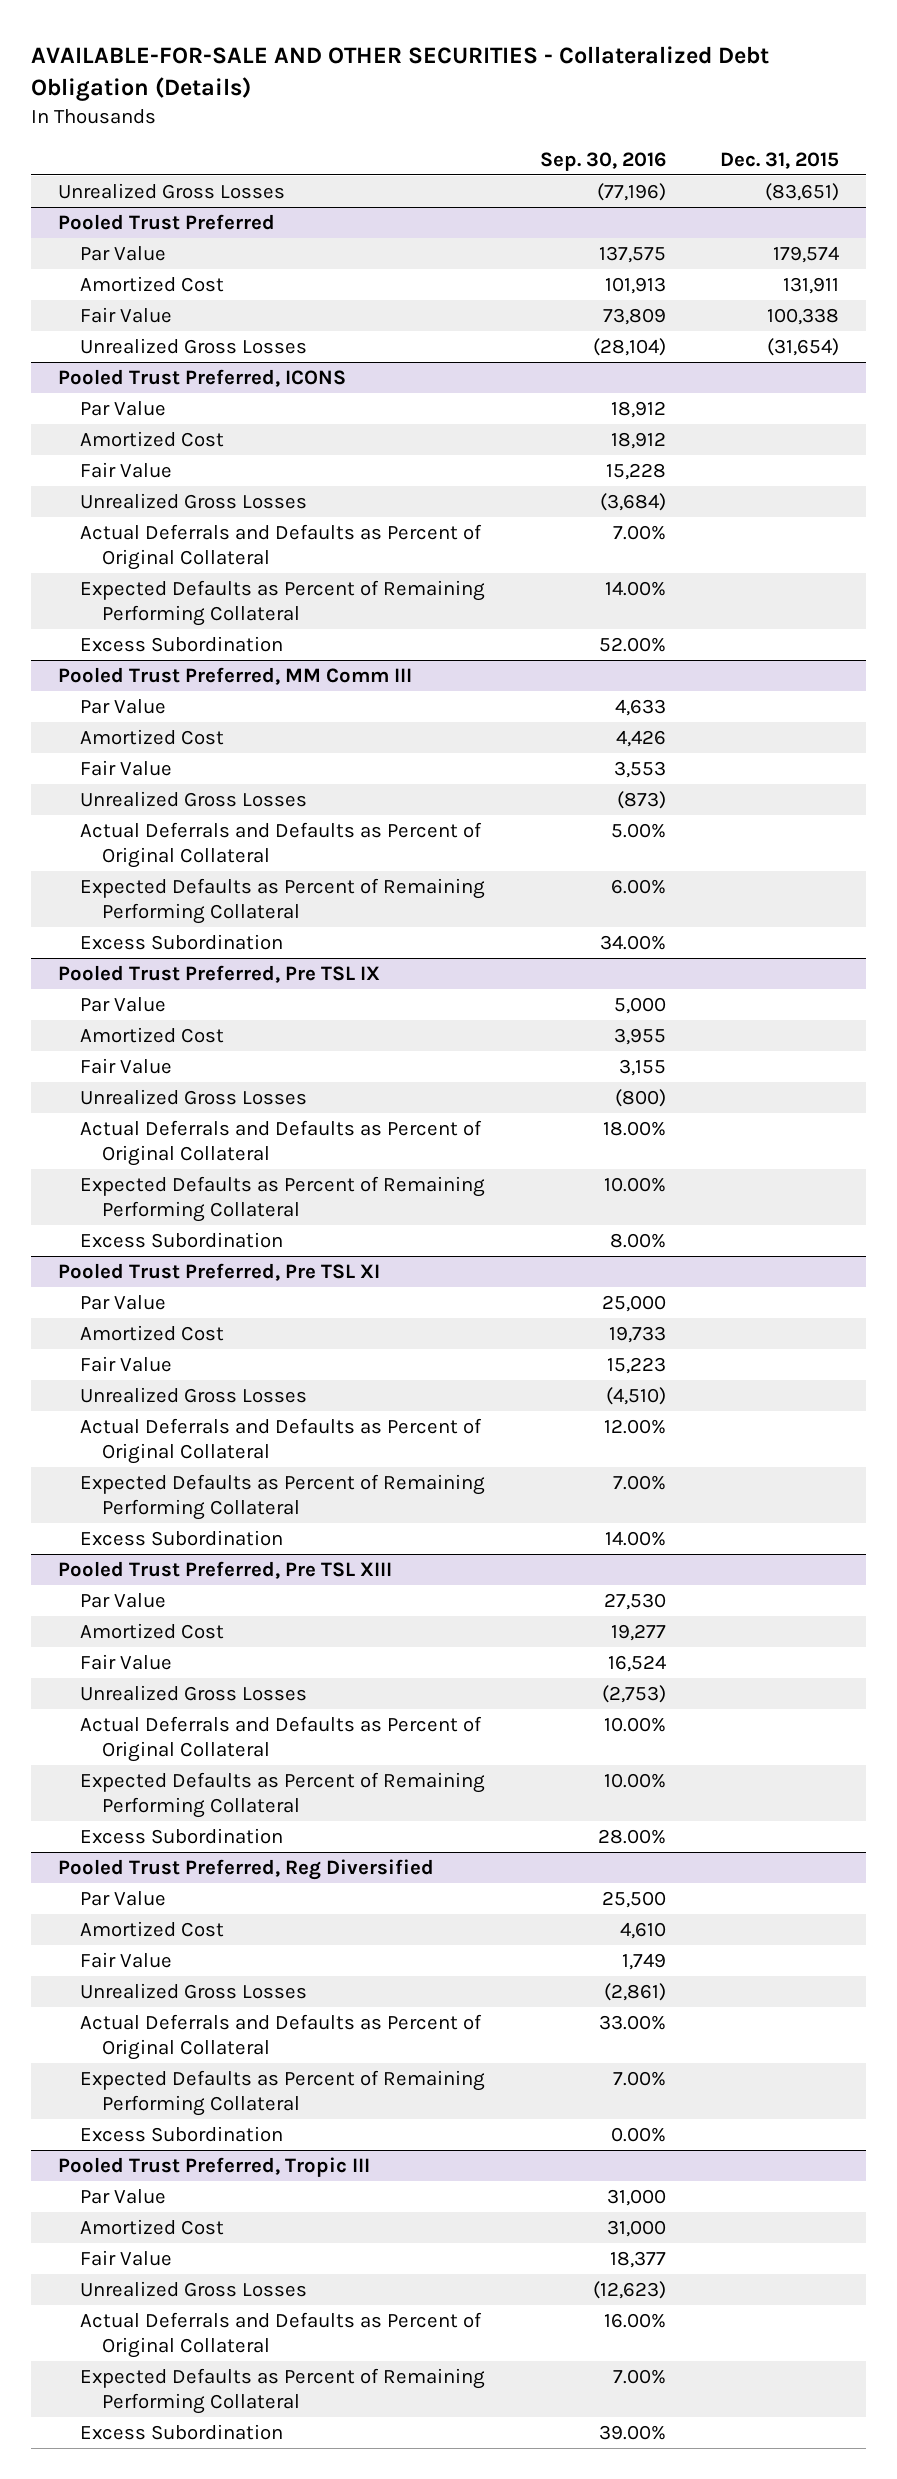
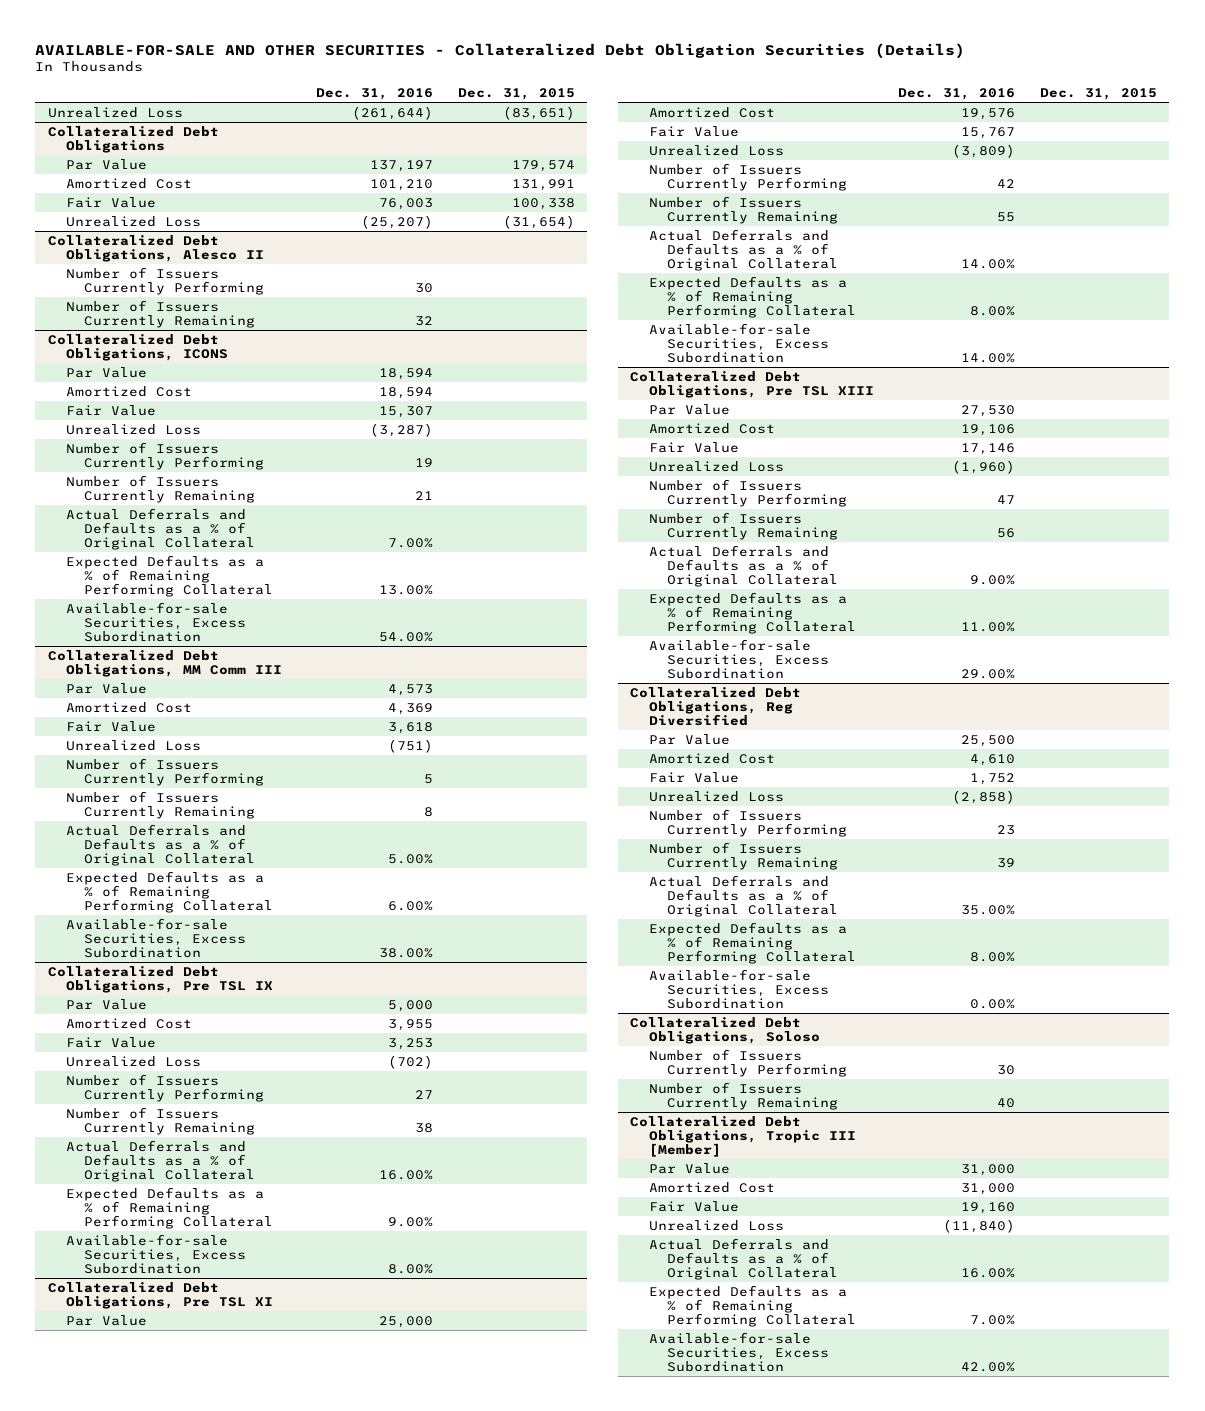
- AVAILABLE-FOR-SALE AND OTHER SECURITIES - Collateralized Debt Obligation (Details)
+ AVAILABLE-FOR-SALE AND OTHER SECURITIES - Collateralized Debt Obligation Securities (Details)
- | Sep. 30, 2016 | Dec. 31, 2015
+ | Dec. 31, 2016 | Dec. 31, 2015
- Unrealized Gross Losses | (77,196) | (83,651)
- Pooled Trust Preferred
+ Unrealized Loss | (261,644) | (83,651)
+ Collateralized Debt Obligations
- Amortized Cost | 101,913 | 131,911
+ Amortized Cost | 101,210 | 131,991
- Unrealized Gross Losses | (28,104) | (31,654)
- Pooled Trust Preferred, ICONS
- Par Value | 18,912 |
- Amortized Cost | 18,912 |
- Fair Value | 15,228 |
- Unrealized Gross Losses | (3,684) |
- Actual Deferrals and Defaults as Percent of Original Collateral | 7.00% |
- Expected Defaults as Percent of Remaining Performing Collateral | 14.00% |
- Excess Subordination | 52.00% |
- Pooled Trust Preferred, MM Comm III
- Par Value | 4,633 |
- Amortized Cost | 4,426 |
- Fair Value | 3,553 |
- Unrealized Gross Losses | (873) |
- Actual Deferrals and Defaults as Percent of Original Collateral | 5.00% |
- Expected Defaults as Percent of Remaining Performing Collateral | 6.00% |
- Excess Subordination | 34.00% |
- Pooled Trust Preferred, Pre TSL IX
- Par Value | 5,000 |
- Amortized Cost | 3,955 |
- Fair Value | 3,155 |
- Unrealized Gross Losses | (800) |
- Actual Deferrals and Defaults as Percent of Original Collateral | 18.00% |
- Expected Defaults as Percent of Remaining Performing Collateral | 10.00% |
- Excess Subordination | 8.00% |
- Pooled Trust Preferred, Pre TSL XI
- Par Value | 25,000 |
- Amortized Cost | 19,733 |
- Fair Value | 15,223 |
- Unrealized Gross Losses | (4,510) |
- Actual Deferrals and Defaults as Percent of Original Collateral | 12.00% |
- Expected Defaults as Percent of Remaining Performing Collateral | 7.00% |
- Excess Subordination | 14.00% |
- Pooled Trust Preferred, Pre TSL XIII
- Par Value | 27,530 |
- Amortized Cost | 19,277 |
- Fair Value | 16,524 |
- Unrealized Gross Losses | (2,753) |
- Actual Deferrals and Defaults as Percent of Original Collateral | 10.00% |
- Expected Defaults as Percent of Remaining Performing Collateral | 10.00% |
- Excess Subordination | 28.00% |
- Pooled Trust Preferred, Reg Diversified
- Par Value | 25,500 |
- Amortized Cost | 4,610 |
- Fair Value | 1,749 |
- Unrealized Gross Losses | (2,861) |
- Actual Deferrals and Defaults as Percent of Original Collateral | 33.00% |
- Expected Defaults as Percent of Remaining Performing Collateral | 7.00% |
- Excess Subordination | 0.00% |
- Pooled Trust Preferred, Tropic III
- Par Value | 31,000 |
- Amortized Cost | 31,000 |
- Fair Value | 18,377 |
- Unrealized Gross Losses | (12,623) |
- Actual Deferrals and Defaults as Percent of Original Collateral | 16.00% |
- Expected Defaults as Percent of Remaining Performing Collateral | 7.00% |
- Excess Subordination | 39.00% |
+ Unrealized Loss | (25,207) | (31,654)
+ Collateralized Debt Obligations, Alesco II
+ Number of Issuers Currently Performing | 30 |
+ Number of Issuers Currently Remaining | 32 |
+ Collateralized Debt Obligations, ICONS
+ Par Value | 18,594 |
+ Amortized Cost | 18,594 |
+ Fair Value | 15,307 |
+ Unrealized Loss | (3,287) |
+ Number of Issuers Currently Performing | 19 |
+ Number of Issuers Currently Remaining | 21 |
+ Actual Deferrals and Defaults as a % of Original Collateral | 7.00% |
+ Expected Defaults as a % of Remaining Performing Collateral | 13.00% |
+ Available-for-sale Securities, Excess Subordination | 54.00% |
+ Collateralized Debt Obligations, MM Comm III
+ Par Value | 4,573 |
+ Amortized Cost | 4,369 |
+ Fair Value | 3,618 |
+ Unrealized Loss | (751) |
+ Number of Issuers Currently Performing | 5 |
+ Number of Issuers Currently Remaining | 8 |
+ Actual Deferrals and Defaults as a % of Original Collateral | 5.00% |
+ Expected Defaults as a % of Remaining Performing Collateral | 6.00% |
+ Available-for-sale Securities, Excess Subordination | 38.00% |
+ Collateralized Debt Obligations, Pre TSL IX
+ Par Value | 5,000 |
+ Amortized Cost | 3,955 |
+ Fair Value | 3,253 |
+ Unrealized Loss | (702) |
+ Number of Issuers Currently Performing | 27 |
+ Number of Issuers Currently Remaining | 38 |
+ Actual Deferrals and Defaults as a % of Original Collateral | 16.00% |
+ Expected Defaults as a % of Remaining Performing Collateral | 9.00% |
+ Available-for-sale Securities, Excess Subordination | 8.00% |
+ Collateralized Debt Obligations, Pre TSL XI
+ Par Value | 25,000 |
+ Amortized Cost | 19,576 |
+ Fair Value | 15,767 |
+ Unrealized Loss | (3,809) |
+ Number of Issuers Currently Performing | 42 |
+ Number of Issuers Currently Remaining | 55 |
+ Actual Deferrals and Defaults as a % of Original Collateral | 14.00% |
+ Expected Defaults as a % of Remaining Performing Collateral | 8.00% |
+ Available-for-sale Securities, Excess Subordination | 14.00% |
+ Collateralized Debt Obligations, Pre TSL XIII
+ Par Value | 27,530 |
+ Amortized Cost | 19,106 |
+ Fair Value | 17,146 |
+ Unrealized Loss | (1,960) |
+ Number of Issuers Currently Performing | 47 |
+ Number of Issuers Currently Remaining | 56 |
+ Actual Deferrals and Defaults as a % of Original Collateral | 9.00% |
+ Expected Defaults as a % of Remaining Performing Collateral | 11.00% |
+ Available-for-sale Securities, Excess Subordination | 29.00% |
+ Collateralized Debt Obligations, Reg Diversified
+ Par Value | 25,500 |
+ Amortized Cost | 4,610 |
+ Fair Value | 1,752 |
+ Unrealized Loss | (2,858) |
+ Number of Issuers Currently Performing | 23 |
+ Number of Issuers Currently Remaining | 39 |
+ Actual Deferrals and Defaults as a % of Original Collateral | 35.00% |
+ Expected Defaults as a % of Remaining Performing Collateral | 8.00% |
+ Available-for-sale Securities, Excess Subordination | 0.00% |
+ Collateralized Debt Obligations, Soloso
+ Number of Issuers Currently Performing | 30 |
+ Number of Issuers Currently Remaining | 40 |
+ Collateralized Debt Obligations, Tropic III [Member]
+ Par Value | 31,000 |
+ Amortized Cost | 31,000 |
+ Fair Value | 19,160 |
+ Unrealized Loss | (11,840) |
+ Actual Deferrals and Defaults as a % of Original Collateral | 16.00% |
+ Expected Defaults as a % of Remaining Performing Collateral | 7.00% |
+ Available-for-sale Securities, Excess Subordination | 42.00% |

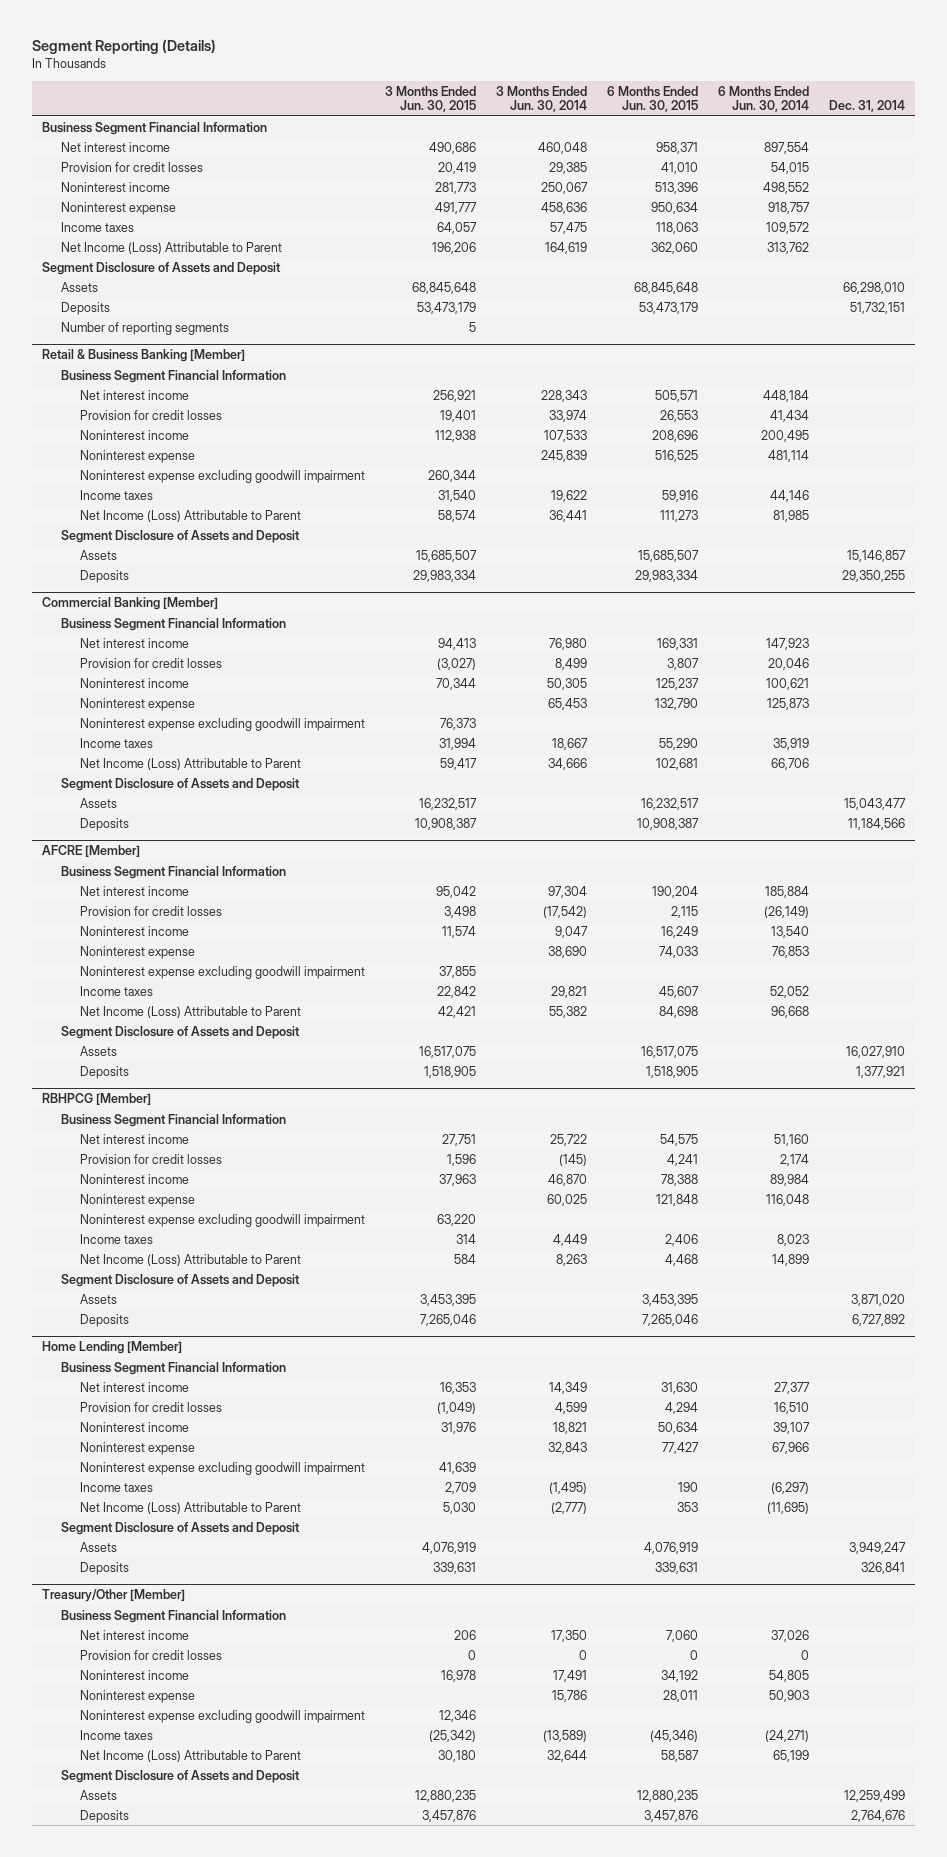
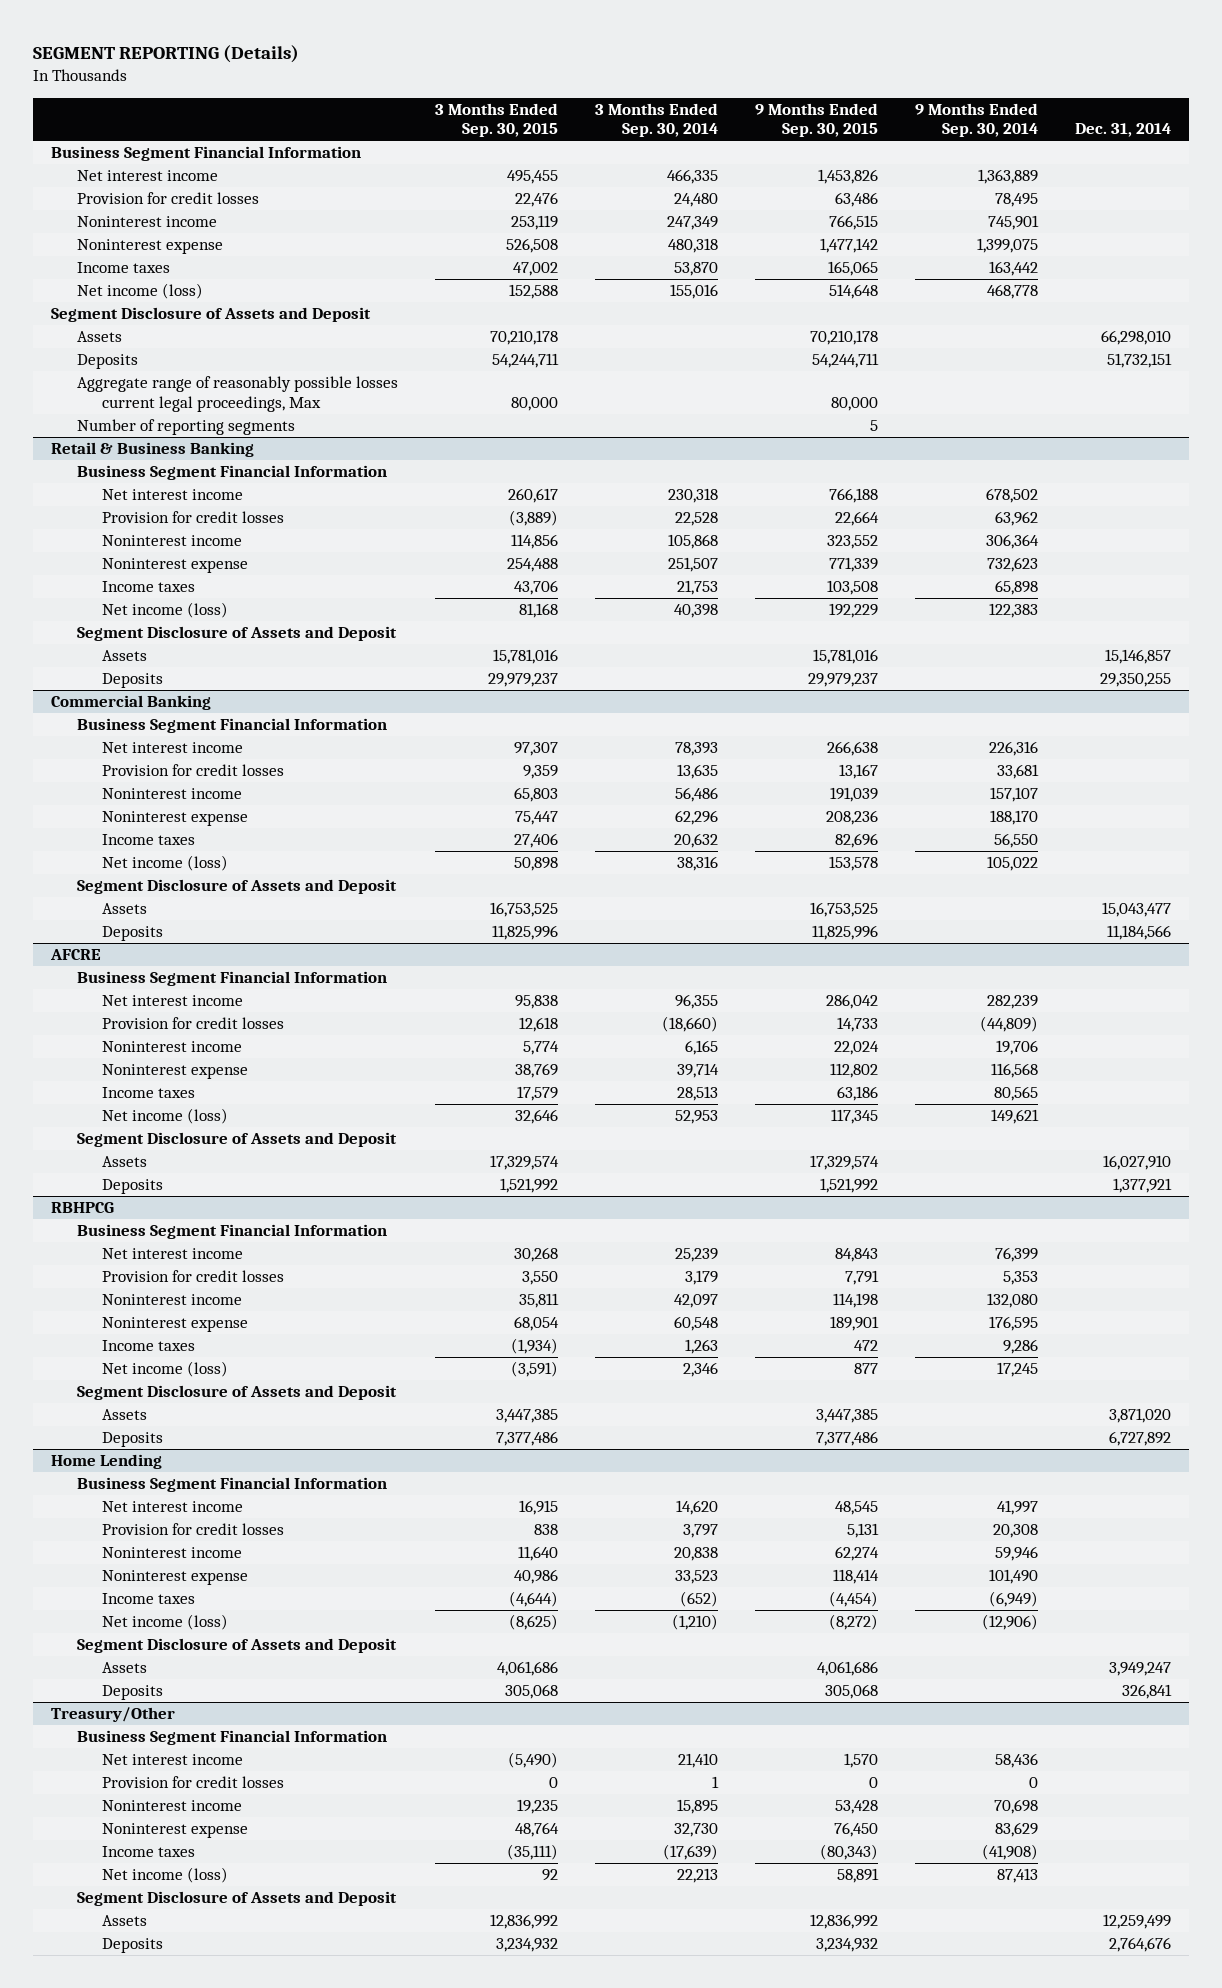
- Segment Reporting (Details)
+ SEGMENT REPORTING (Details)
- | 3 Months Ended Jun. 30, 2015 | 3 Months Ended Jun. 30, 2014 | 6 Months Ended Jun. 30, 2015 | 6 Months Ended Jun. 30, 2014 | Dec. 31, 2014
+ | 3 Months Ended Sep. 30, 2015 | 3 Months Ended Sep. 30, 2014 | 9 Months Ended Sep. 30, 2015 | 9 Months Ended Sep. 30, 2014 | Dec. 31, 2014
- Net Income (Loss) Attributable to Parent | 196,206 | 164,619 | 362,060 | 313,762 |
+ Net income (loss) | 152,588 | 155,016 | 514,648 | 468,778 |
+ Aggregate range of reasonably possible losses current legal proceedings, Max | 80,000 | | 80,000 | |
- Retail & Business Banking [Member]
+ Retail & Business Banking
- Noninterest expense excluding goodwill impairment | 260,344 | | | |
- Net Income (Loss) Attributable to Parent | 58,574 | 36,441 | 111,273 | 81,985 |
+ Net income (loss) | 81,168 | 40,398 | 192,229 | 122,383 |
- Commercial Banking [Member]
+ Commercial Banking
- Noninterest expense excluding goodwill impairment | 76,373 | | | |
- Net Income (Loss) Attributable to Parent | 59,417 | 34,666 | 102,681 | 66,706 |
+ Net income (loss) | 50,898 | 38,316 | 153,578 | 105,022 |
- AFCRE [Member]
+ AFCRE
- Noninterest expense excluding goodwill impairment | 37,855 | | | |
- Net Income (Loss) Attributable to Parent | 42,421 | 55,382 | 84,698 | 96,668 |
+ Net income (loss) | 32,646 | 52,953 | 117,345 | 149,621 |
- RBHPCG [Member]
+ RBHPCG
- Noninterest expense excluding goodwill impairment | 63,220 | | | |
- Net Income (Loss) Attributable to Parent | 584 | 8,263 | 4,468 | 14,899 |
+ Net income (loss) | (3,591) | 2,346 | 877 | 17,245 |
- Home Lending [Member]
+ Home Lending
- Noninterest expense excluding goodwill impairment | 41,639 | | | |
- Net Income (Loss) Attributable to Parent | 5,030 | (2,777) | 353 | (11,695) |
+ Net income (loss) | (8,625) | (1,210) | (8,272) | (12,906) |
- Treasury/Other [Member]
+ Treasury/Other
- Noninterest expense excluding goodwill impairment | 12,346 | | | |
- Net Income (Loss) Attributable to Parent | 30,180 | 32,644 | 58,587 | 65,199 |
+ Net income (loss) | 92 | 22,213 | 58,891 | 87,413 |

